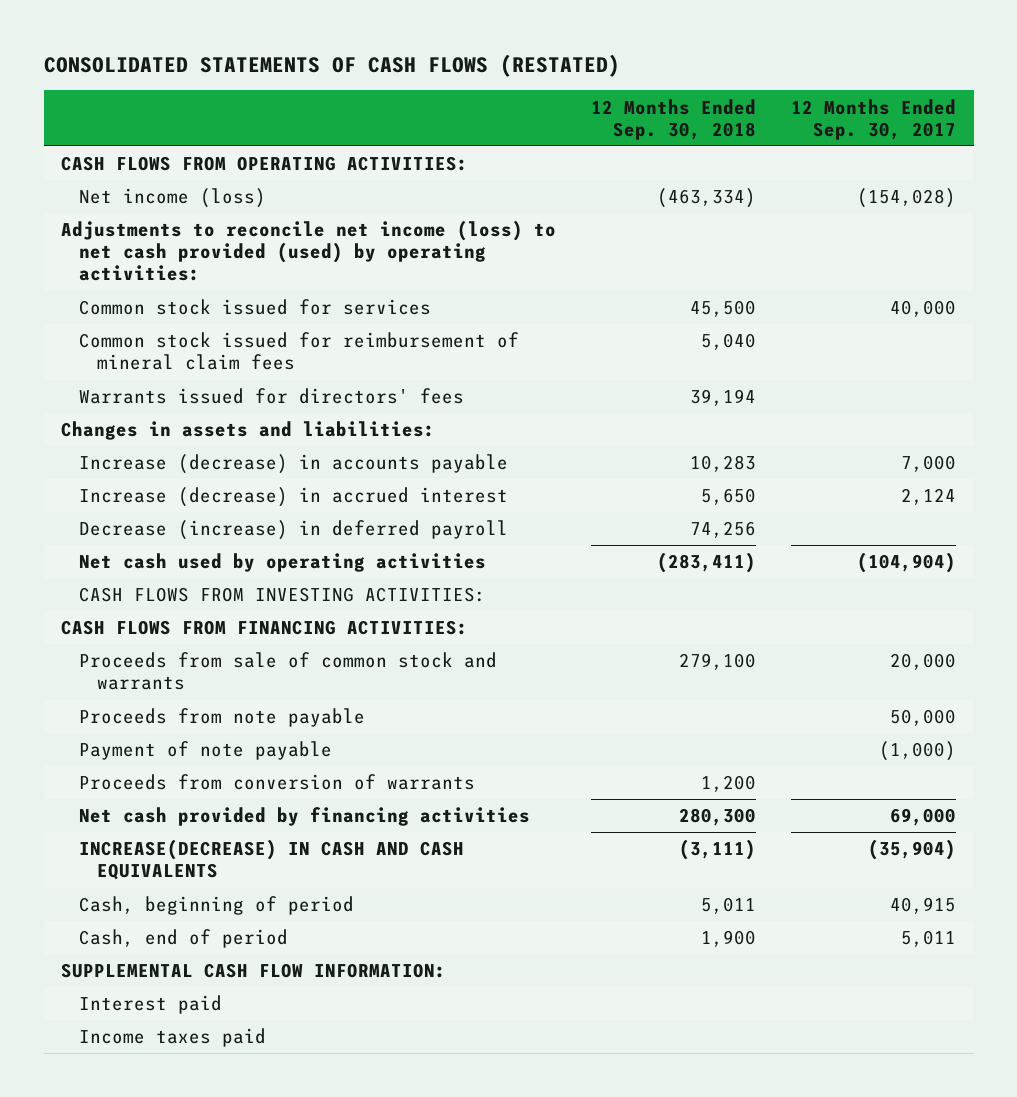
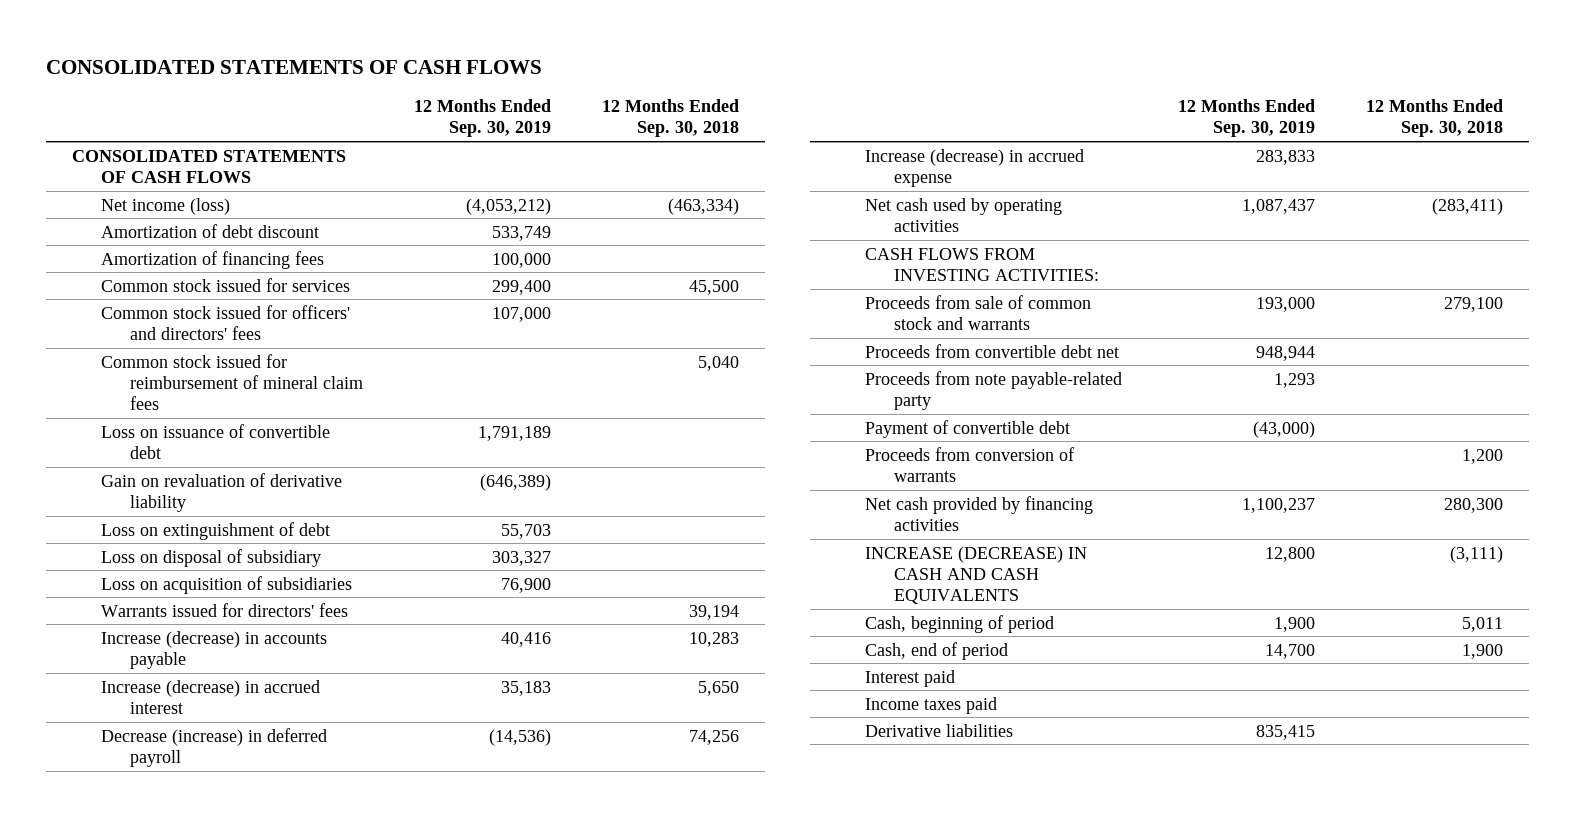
- CONSOLIDATED STATEMENTS OF CASH FLOWS (RESTATED)
+ CONSOLIDATED STATEMENTS OF CASH FLOWS
- | 12 Months Ended Sep. 30, 2018 | 12 Months Ended Sep. 30, 2017
+ | 12 Months Ended Sep. 30, 2019 | 12 Months Ended Sep. 30, 2018
- CASH FLOWS FROM OPERATING ACTIVITIES:
+ CONSOLIDATED STATEMENTS OF CASH FLOWS
- Adjustments to reconcile net income (loss) to net cash provided (used) by operating activities:
+ Amortization of debt discount | 533,749 |
+ Amortization of financing fees | 100,000 |
+ Common stock issued for officers' and directors' fees | 107,000 |
+ Loss on issuance of convertible debt | 1,791,189 |
+ Gain on revaluation of derivative liability | (646,389) |
+ Loss on extinguishment of debt | 55,703 |
+ Loss on disposal of subsidiary | 303,327 |
+ Loss on acquisition of subsidiaries | 76,900 |
- Changes in assets and liabilities:
+ Increase (decrease) in accrued expense | 283,833 |
- CASH FLOWS FROM FINANCING ACTIVITIES:
- Proceeds from note payable | | 50,000
- Payment of note payable | | (1,000)
+ Proceeds from convertible debt net | 948,944 |
+ Proceeds from note payable-related party | 1,293 |
+ Payment of convertible debt | (43,000) |
- INCREASE(DECREASE) IN CASH AND CASH EQUIVALENTS | (3,111) | (35,904)
+ INCREASE (DECREASE) IN CASH AND CASH EQUIVALENTS | 12,800 | (3,111)
- SUPPLEMENTAL CASH FLOW INFORMATION:
+ Derivative liabilities | 835,415 |

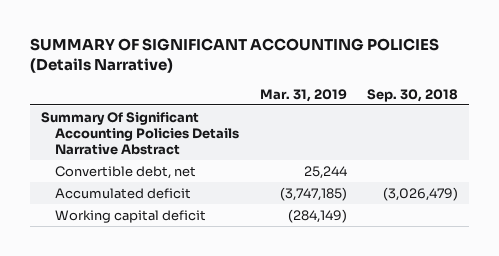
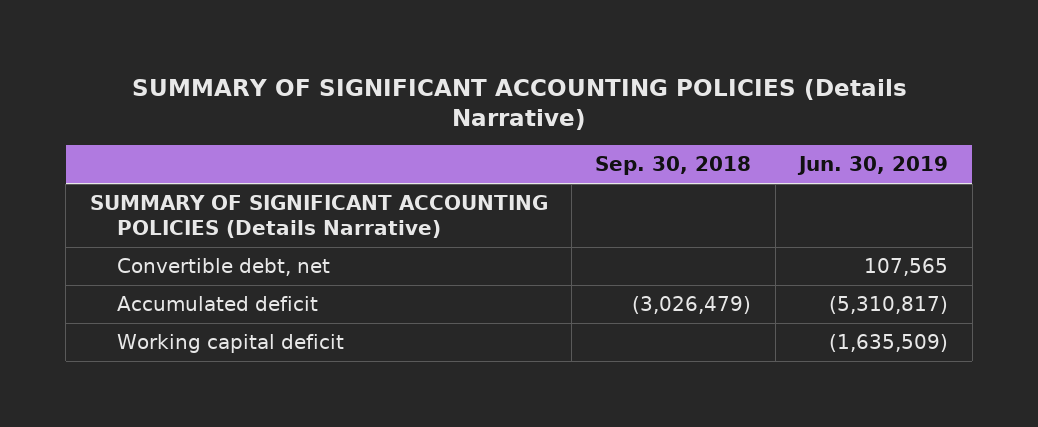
- | Mar. 31, 2019 | Sep. 30, 2018
+ | Sep. 30, 2018 | Jun. 30, 2019
- Summary Of Significant Accounting Policies Details Narrative Abstract
+ SUMMARY OF SIGNIFICANT ACCOUNTING POLICIES (Details Narrative)

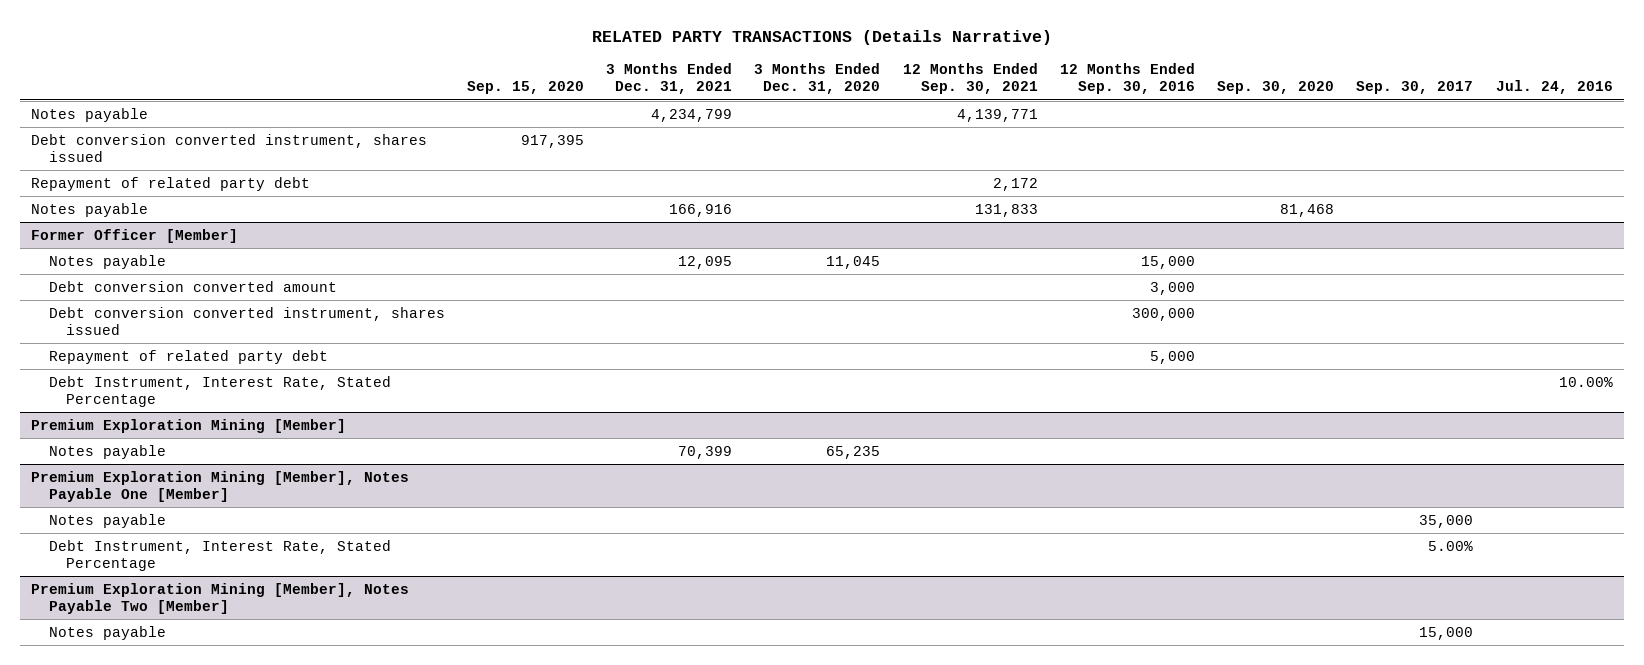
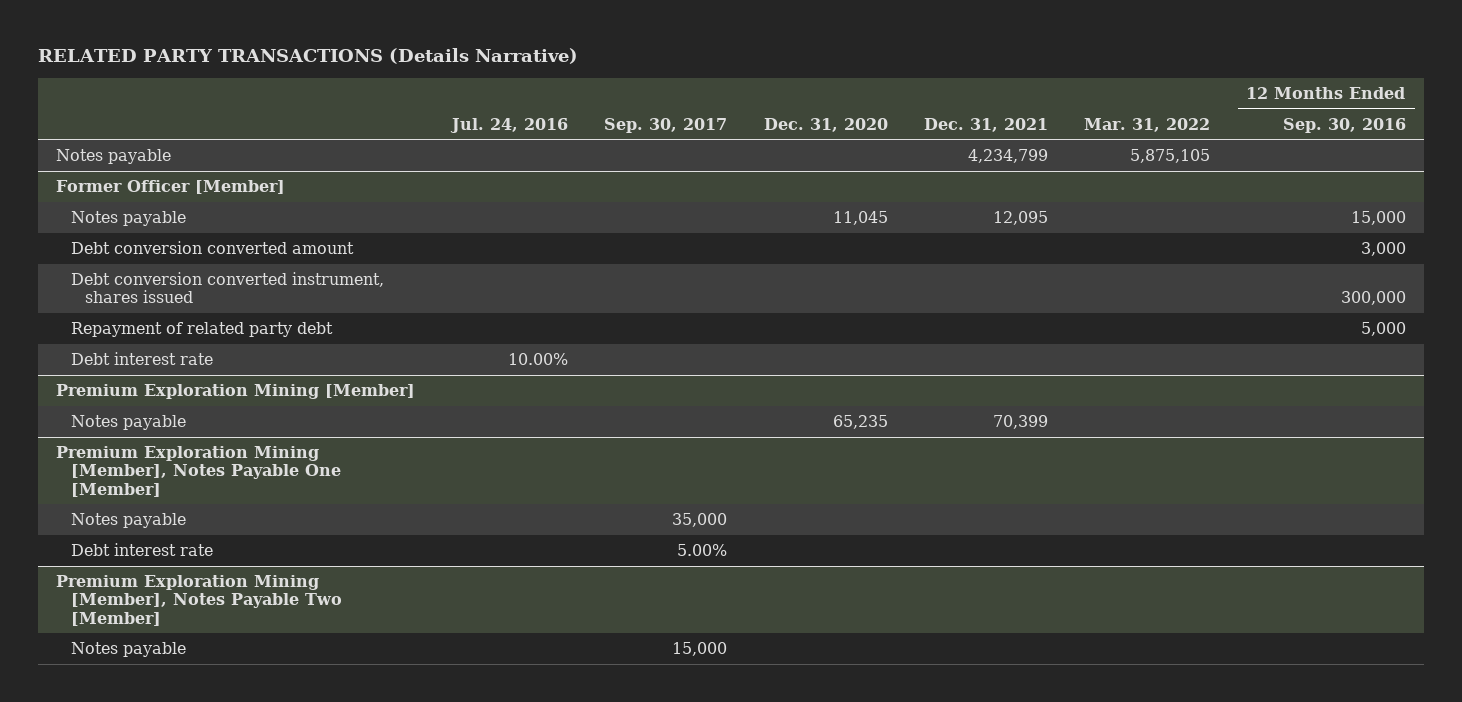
- | Sep. 15, 2020 | 3 Months Ended Dec. 31, 2021 | 3 Months Ended Dec. 31, 2020 | 12 Months Ended Sep. 30, 2021 | 12 Months Ended Sep. 30, 2016 | Sep. 30, 2020 | Sep. 30, 2017 | Jul. 24, 2016
+ | Jul. 24, 2016 | Sep. 30, 2017 | Dec. 31, 2020 | Dec. 31, 2021 | Mar. 31, 2022 | 12 Months Ended Sep. 30, 2016
- Debt conversion converted instrument, shares issued | 917,395 | | | | | | |
- Repayment of related party debt | | | | 2,172 | | | |
- Notes payable | | 166,916 | | 131,833 | | 81,468 | |
@ Former Officer [Member]
- Debt Instrument, Interest Rate, Stated Percentage | | | | | | | | 10.00%
+ Debt interest rate | 10.00% | | | | |
@ Premium Exploration Mining [Member], Notes Payable One [Member]
- Debt Instrument, Interest Rate, Stated Percentage | | | | | | | 5.00% |
+ Debt interest rate | | 5.00% | | | |

